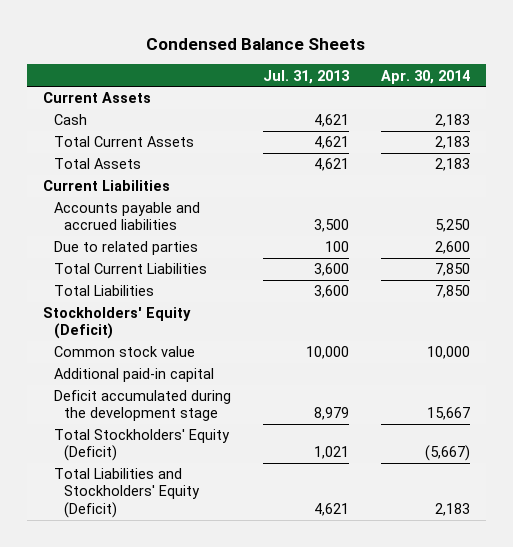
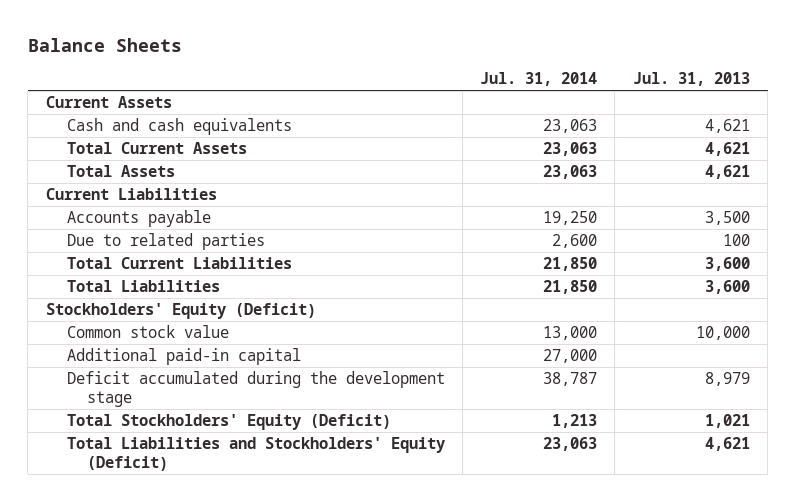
- Condensed Balance Sheets
+ Balance Sheets
- | Jul. 31, 2013 | Apr. 30, 2014
+ | Jul. 31, 2014 | Jul. 31, 2013
- Cash | 4,621 | 2,183
+ Cash and cash equivalents | 23,063 | 4,621
- Accounts payable and accrued liabilities | 3,500 | 5,250
+ Accounts payable | 19,250 | 3,500

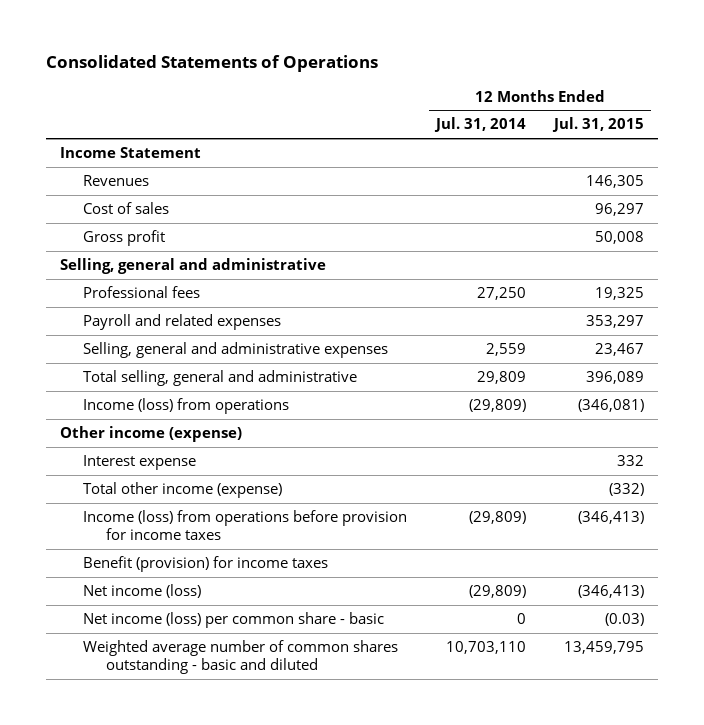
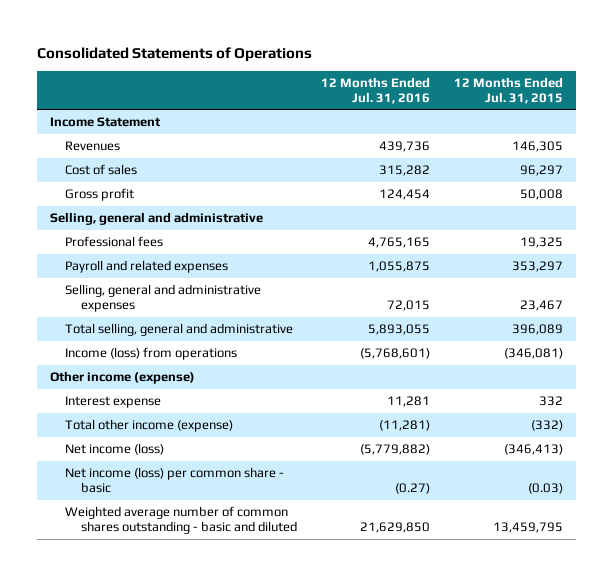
- | 12 Months Ended Jul. 31, 2014 | 12 Months Ended Jul. 31, 2015
+ | 12 Months Ended Jul. 31, 2016 | 12 Months Ended Jul. 31, 2015
- Income (loss) from operations before provision for income taxes | (29,809) | (346,413)
- Benefit (provision) for income taxes

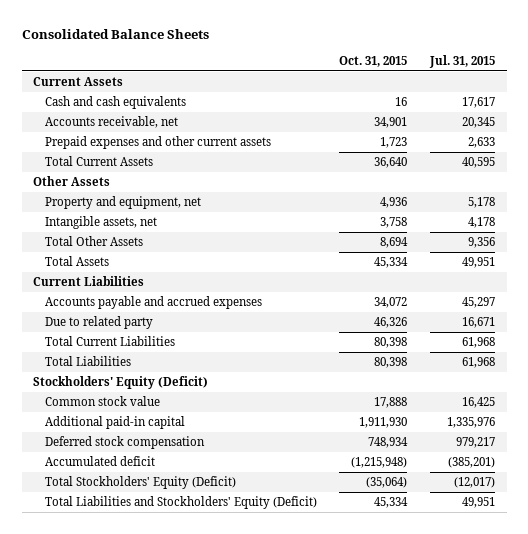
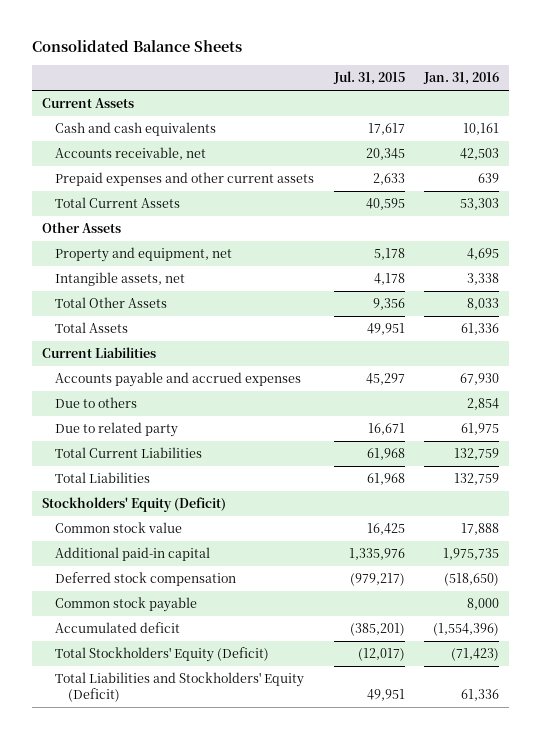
- | Oct. 31, 2015 | Jul. 31, 2015
+ | Jul. 31, 2015 | Jan. 31, 2016
+ Due to others | | 2,854
- Deferred stock compensation | 748,934 | 979,217
+ Deferred stock compensation | (979,217) | (518,650)
+ Common stock payable | | 8,000

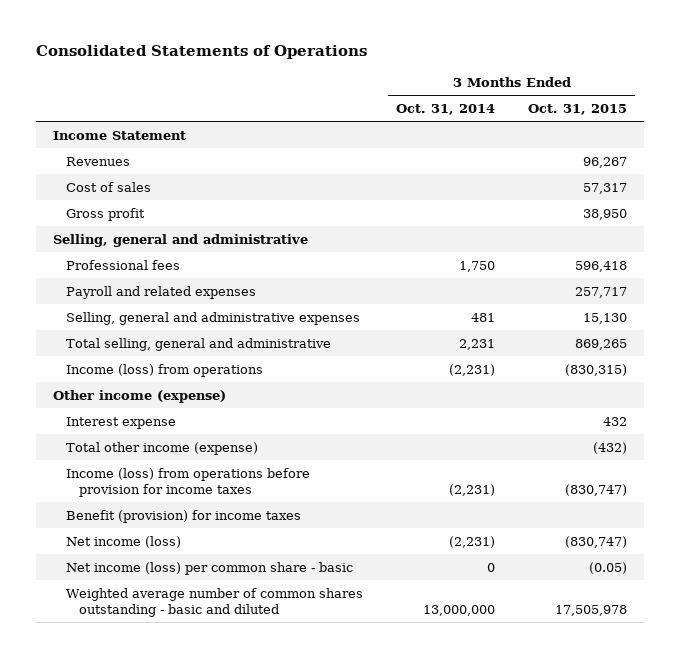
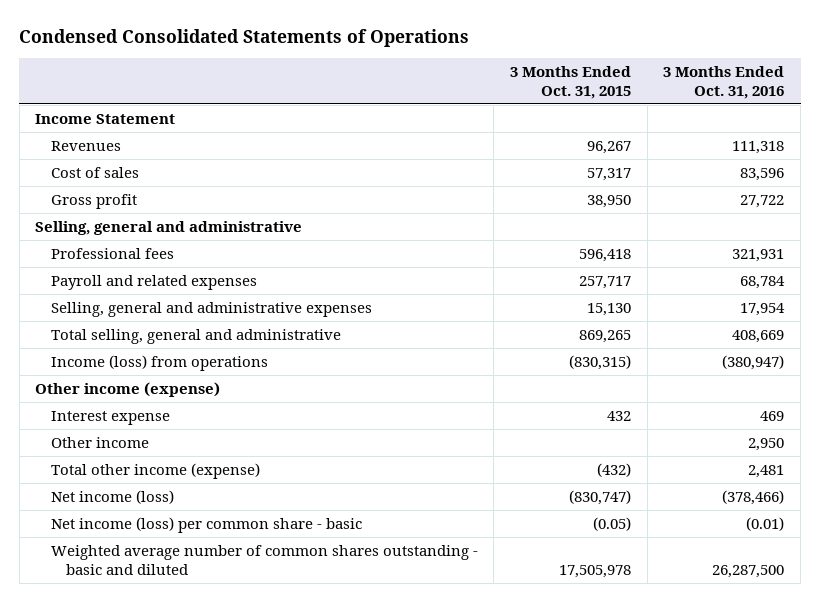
- Consolidated Statements of Operations
+ Condensed Consolidated Statements of Operations
- | 3 Months Ended Oct. 31, 2014 | 3 Months Ended Oct. 31, 2015
+ | 3 Months Ended Oct. 31, 2015 | 3 Months Ended Oct. 31, 2016
+ Other income | | 2,950
- Income (loss) from operations before provision for income taxes | (2,231) | (830,747)
- Benefit (provision) for income taxes

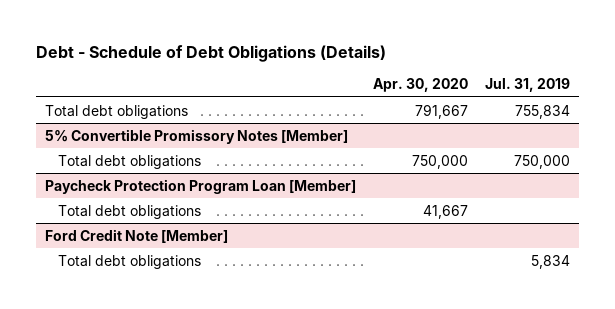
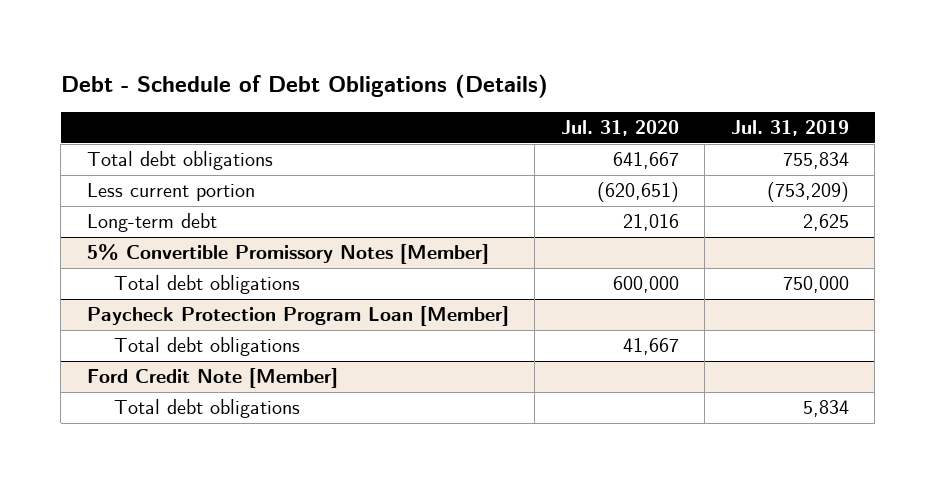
- | Apr. 30, 2020 | Jul. 31, 2019
+ | Jul. 31, 2020 | Jul. 31, 2019
+ Less current portion | (620,651) | (753,209)
+ Long-term debt | 21,016 | 2,625

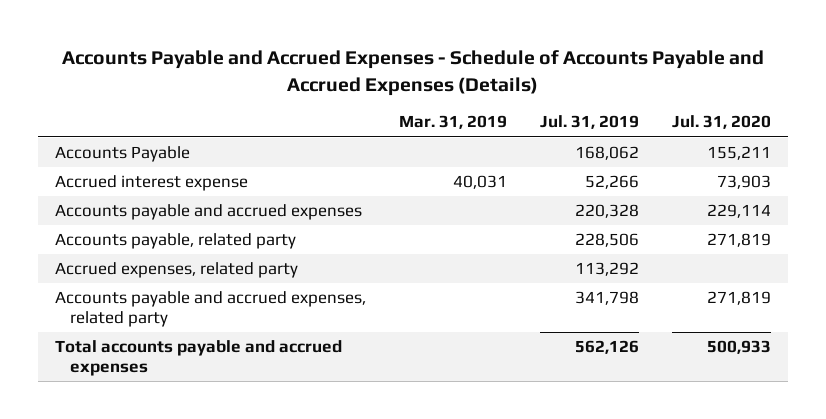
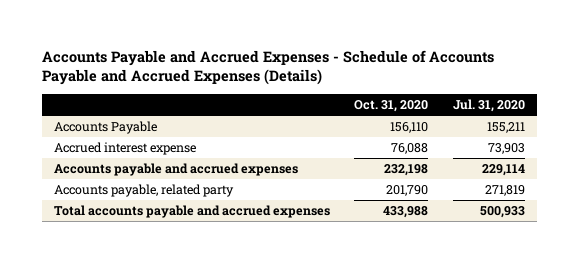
- | Mar. 31, 2019 | Jul. 31, 2019 | Jul. 31, 2020
+ | Oct. 31, 2020 | Jul. 31, 2020
- Accrued expenses, related party | | 113,292 |
- Accounts payable and accrued expenses, related party | | 341,798 | 271,819

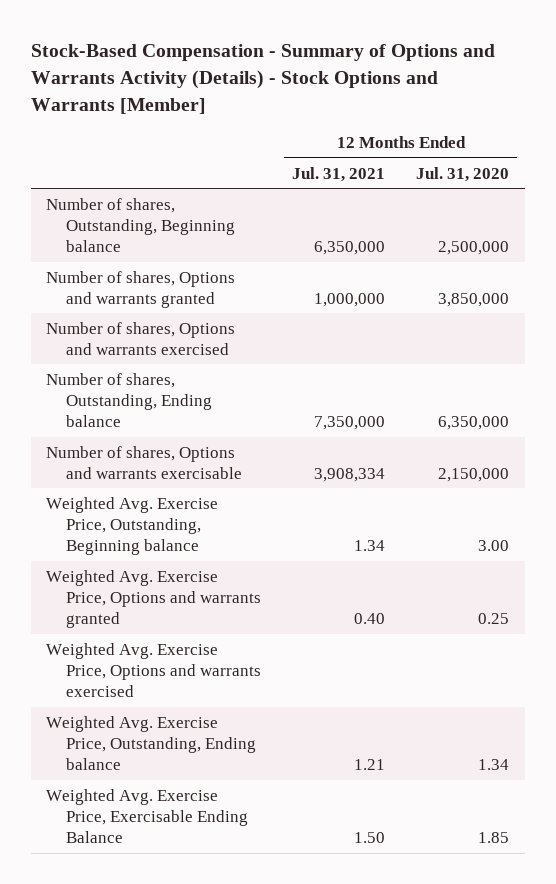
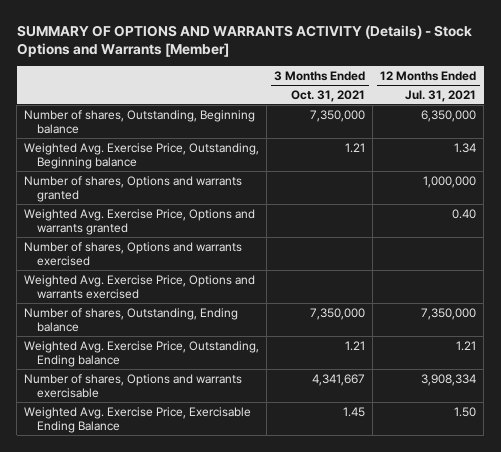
- Stock-Based Compensation - Summary of Options and Warrants Activity (Details) - Stock Options and Warrants [Member]
+ SUMMARY OF OPTIONS AND WARRANTS ACTIVITY (Details) - Stock Options and Warrants [Member]
- | 12 Months Ended Jul. 31, 2021 | 12 Months Ended Jul. 31, 2020
+ | 3 Months Ended Oct. 31, 2021 | 12 Months Ended Jul. 31, 2021
moved down: Number of shares, Options and warrants granted | | 1,000,000
moved down: Number of shares, Options and warrants exercised
moved down: Number of shares, Outstanding, Ending balance | 7,350,000 | 7,350,000
moved down: Number of shares, Options and warrants exercisable | 4,341,667 | 3,908,334

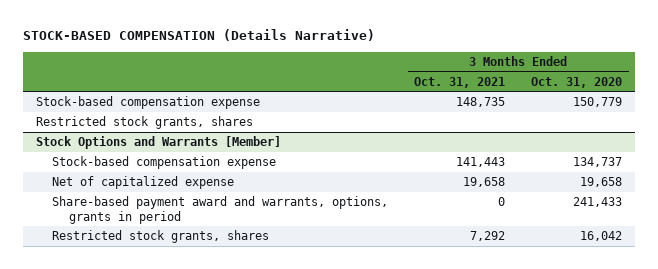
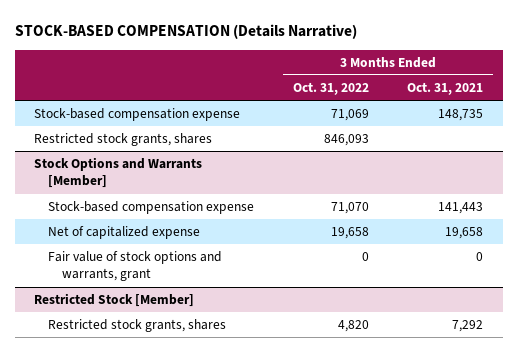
- | 3 Months Ended Oct. 31, 2021 | 3 Months Ended Oct. 31, 2020
+ | 3 Months Ended Oct. 31, 2022 | 3 Months Ended Oct. 31, 2021
@ Stock Options and Warrants [Member]
- Share-based payment award and warrants, options, grants in period | 0 | 241,433
+ Fair value of stock options and warrants, grant | 0 | 0
+ Restricted Stock [Member]

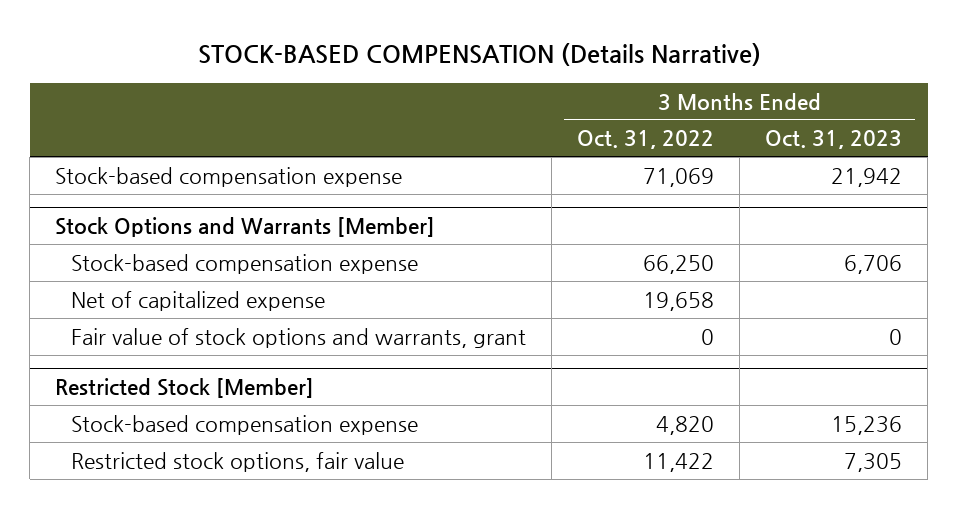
- | 3 Months Ended Oct. 31, 2022 | 3 Months Ended Oct. 31, 2021
+ | 3 Months Ended Oct. 31, 2022 | 3 Months Ended Oct. 31, 2023
- Restricted stock grants, shares | 846,093 |
@ Stock Options and Warrants [Member]
- Stock-based compensation expense | 71,070 | 141,443
+ Stock-based compensation expense | 66,250 | 6,706
@ Restricted Stock [Member]
- Restricted stock grants, shares | 4,820 | 7,292
+ Stock-based compensation expense | 4,820 | 15,236
+ Restricted stock options, fair value | 11,422 | 7,305

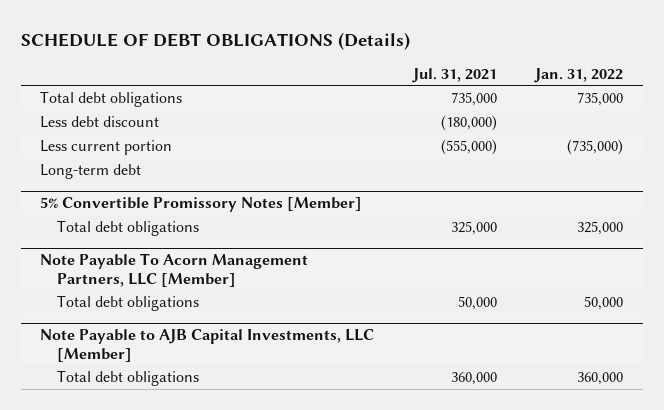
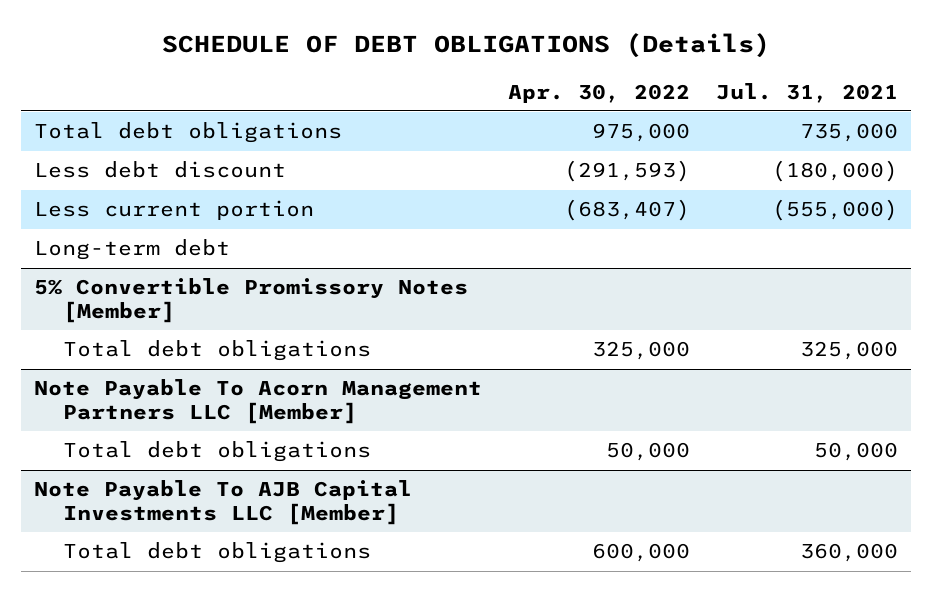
- | Jul. 31, 2021 | Jan. 31, 2022
+ | Apr. 30, 2022 | Jul. 31, 2021
- Note Payable To Acorn Management Partners, LLC [Member]
+ Note Payable To Acorn Management Partners LLC [Member]
- Note Payable to AJB Capital Investments, LLC [Member]
+ Note Payable To AJB Capital Investments LLC [Member]

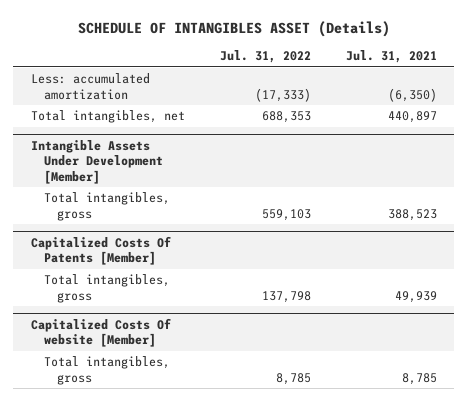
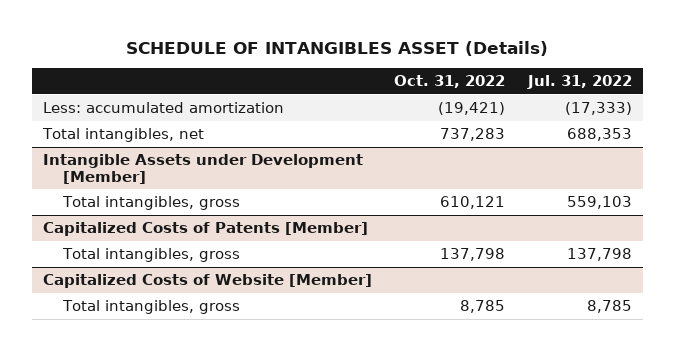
- | Jul. 31, 2022 | Jul. 31, 2021
+ | Oct. 31, 2022 | Jul. 31, 2022
- Intangible Assets Under Development [Member]
+ Intangible Assets under Development [Member]
- Capitalized Costs Of Patents [Member]
+ Capitalized Costs of Patents [Member]
- Capitalized Costs Of website [Member]
+ Capitalized Costs of Website [Member]

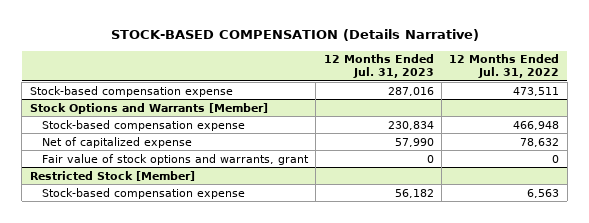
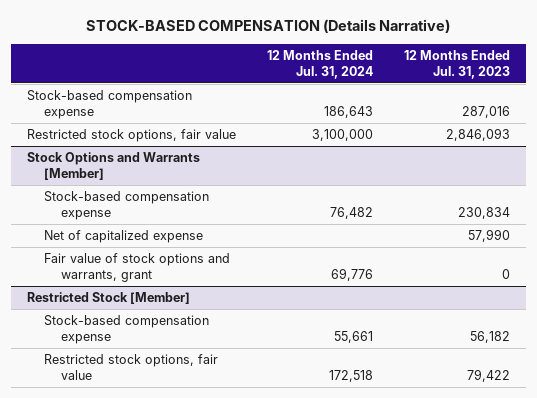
- | 12 Months Ended Jul. 31, 2023 | 12 Months Ended Jul. 31, 2022
+ | 12 Months Ended Jul. 31, 2024 | 12 Months Ended Jul. 31, 2023
+ Restricted stock options, fair value | 3,100,000 | 2,846,093
@ Restricted Stock [Member]
+ Restricted stock options, fair value | 172,518 | 79,422

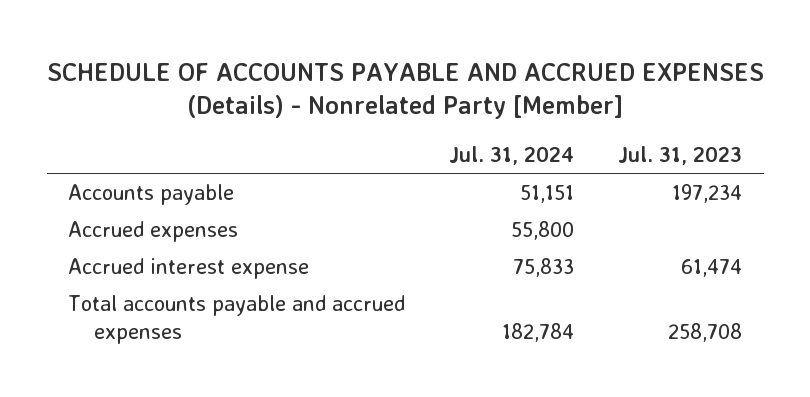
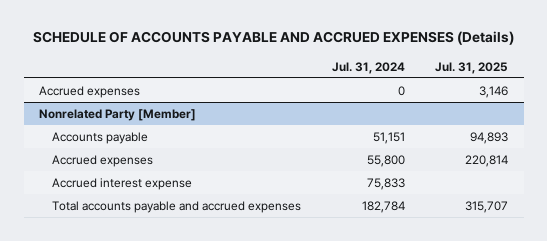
- SCHEDULE OF ACCOUNTS PAYABLE AND ACCRUED EXPENSES (Details) - Nonrelated Party [Member]
+ SCHEDULE OF ACCOUNTS PAYABLE AND ACCRUED EXPENSES (Details)
- | Jul. 31, 2024 | Jul. 31, 2023
+ | Jul. 31, 2024 | Jul. 31, 2025
+ Accrued expenses | 0 | 3,146
+ Nonrelated Party [Member]

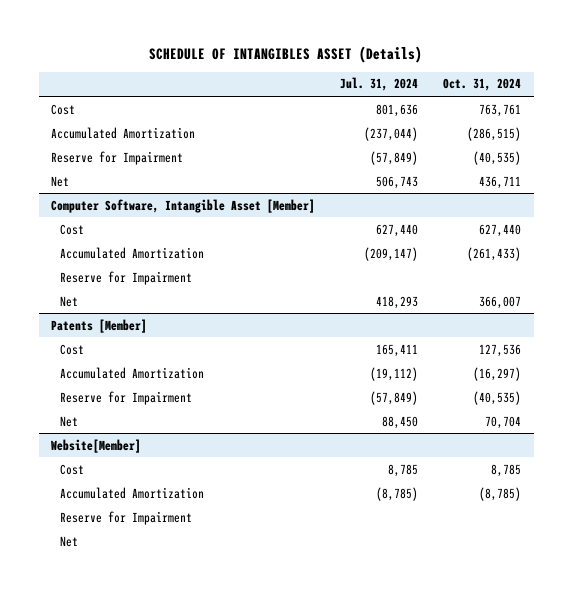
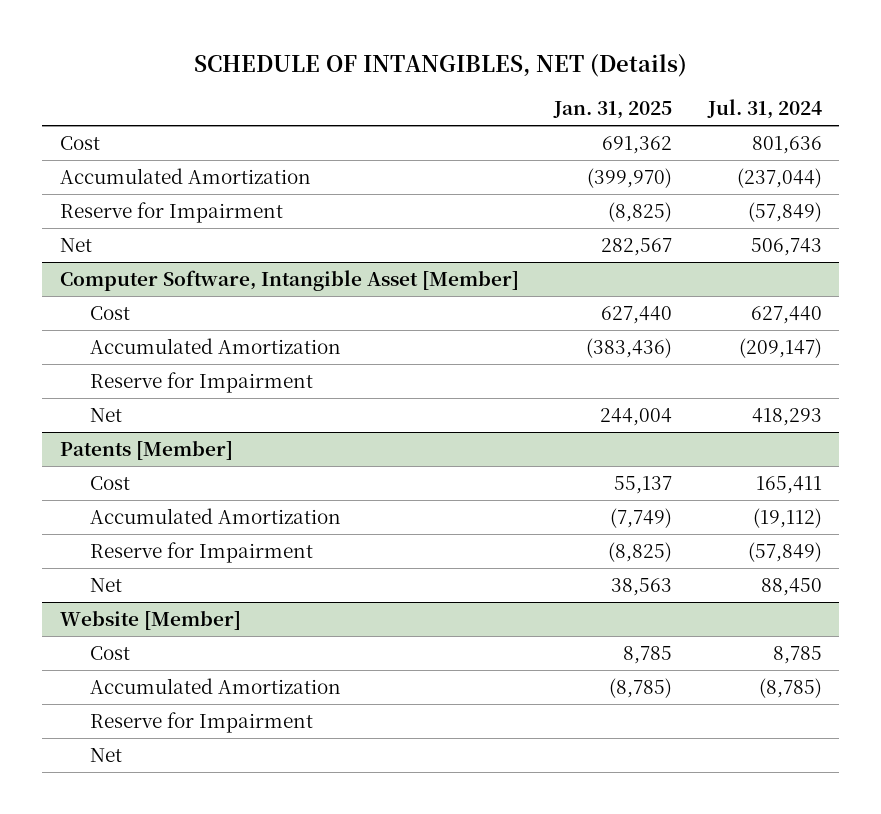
- SCHEDULE OF INTANGIBLES ASSET (Details)
+ SCHEDULE OF INTANGIBLES, NET (Details)
- | Jul. 31, 2024 | Oct. 31, 2024
+ | Jan. 31, 2025 | Jul. 31, 2024
- Website[Member]
+ Website [Member]

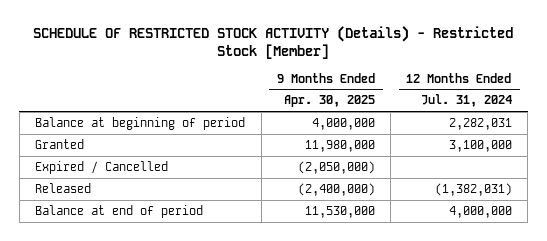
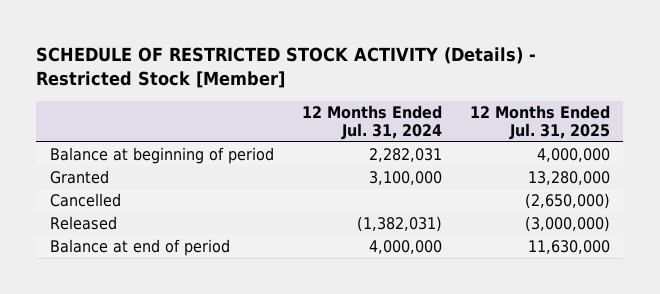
- | 9 Months Ended Apr. 30, 2025 | 12 Months Ended Jul. 31, 2024
+ | 12 Months Ended Jul. 31, 2024 | 12 Months Ended Jul. 31, 2025
- Expired / Cancelled | (2,050,000) |
+ Cancelled | | (2,650,000)

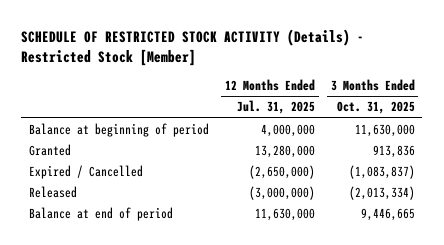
- | 12 Months Ended Jul. 31, 2024 | 12 Months Ended Jul. 31, 2025
+ | 12 Months Ended Jul. 31, 2025 | 3 Months Ended Oct. 31, 2025
- Cancelled | | (2,650,000)
+ Expired / Cancelled | (2,650,000) | (1,083,837)

